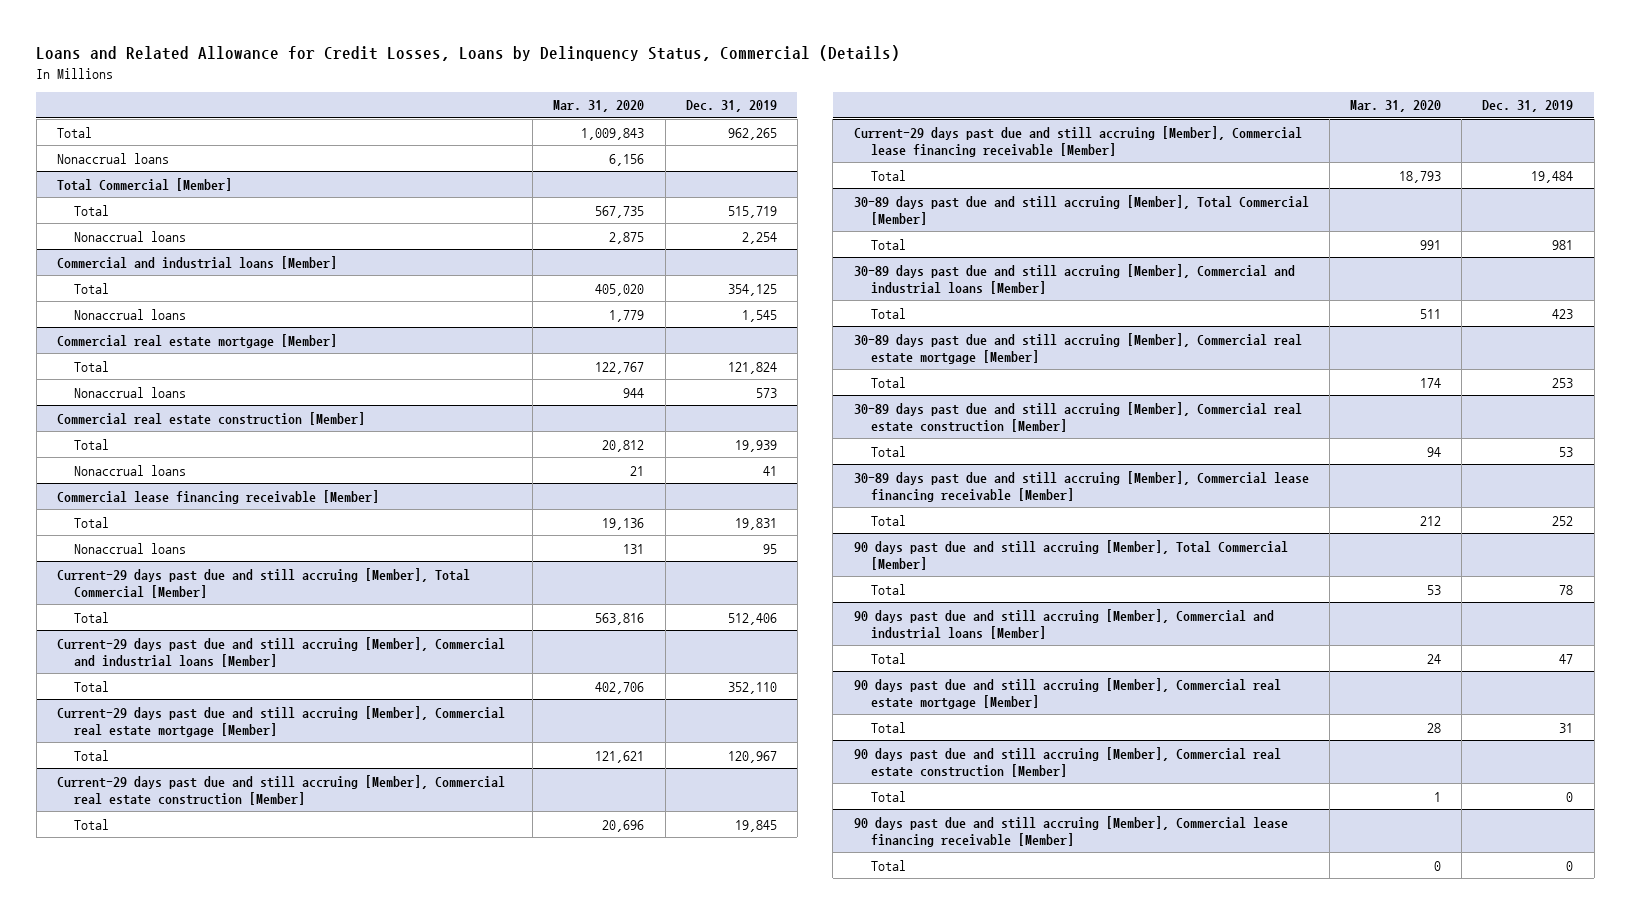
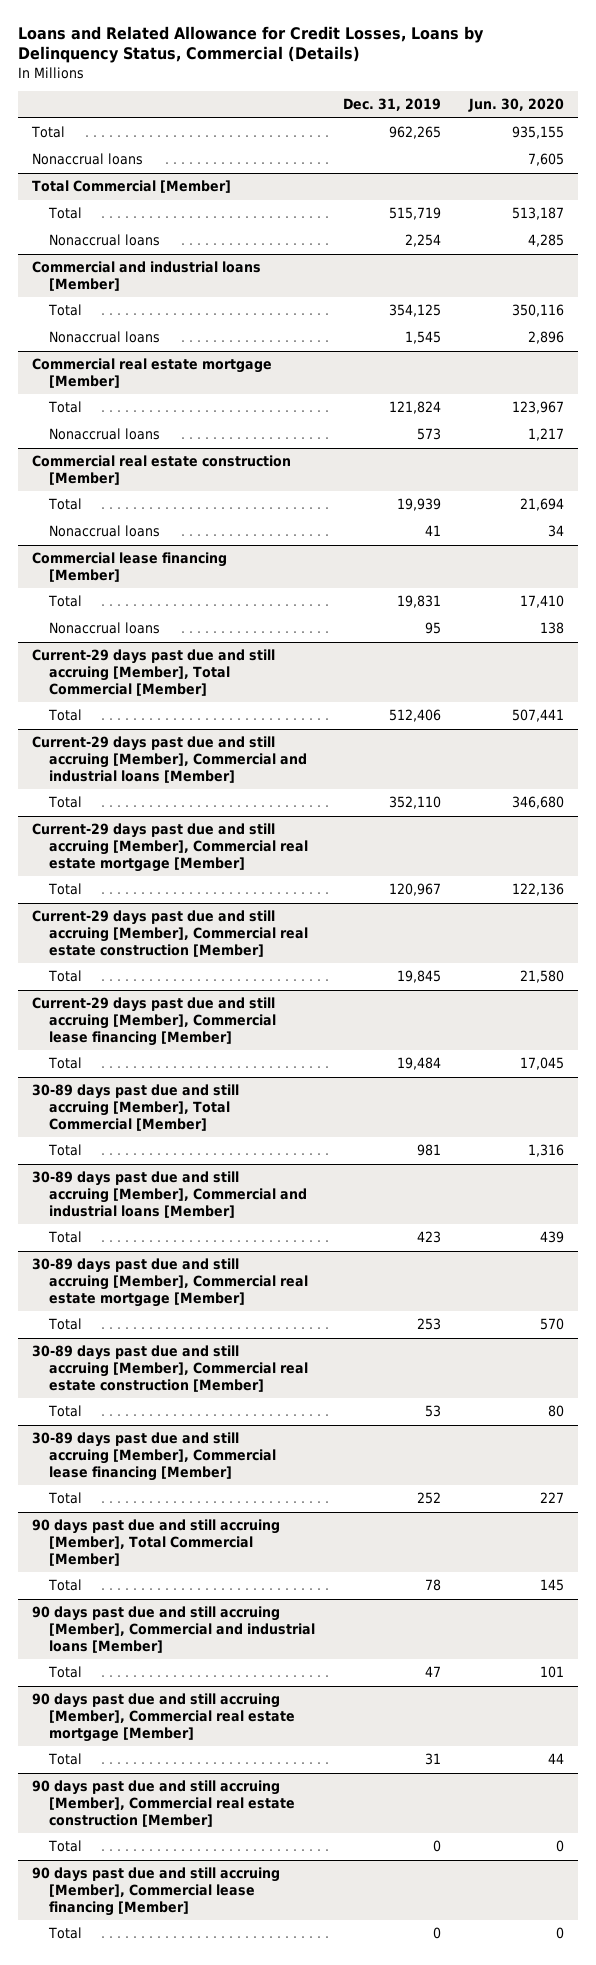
- | Mar. 31, 2020 | Dec. 31, 2019
+ | Dec. 31, 2019 | Jun. 30, 2020
- Commercial lease financing receivable [Member]
+ Commercial lease financing [Member]
- Current-29 days past due and still accruing [Member], Commercial lease financing receivable [Member]
+ Current-29 days past due and still accruing [Member], Commercial lease financing [Member]
- 30-89 days past due and still accruing [Member], Commercial lease financing receivable [Member]
+ 30-89 days past due and still accruing [Member], Commercial lease financing [Member]
- 90 days past due and still accruing [Member], Commercial lease financing receivable [Member]
+ 90 days past due and still accruing [Member], Commercial lease financing [Member]

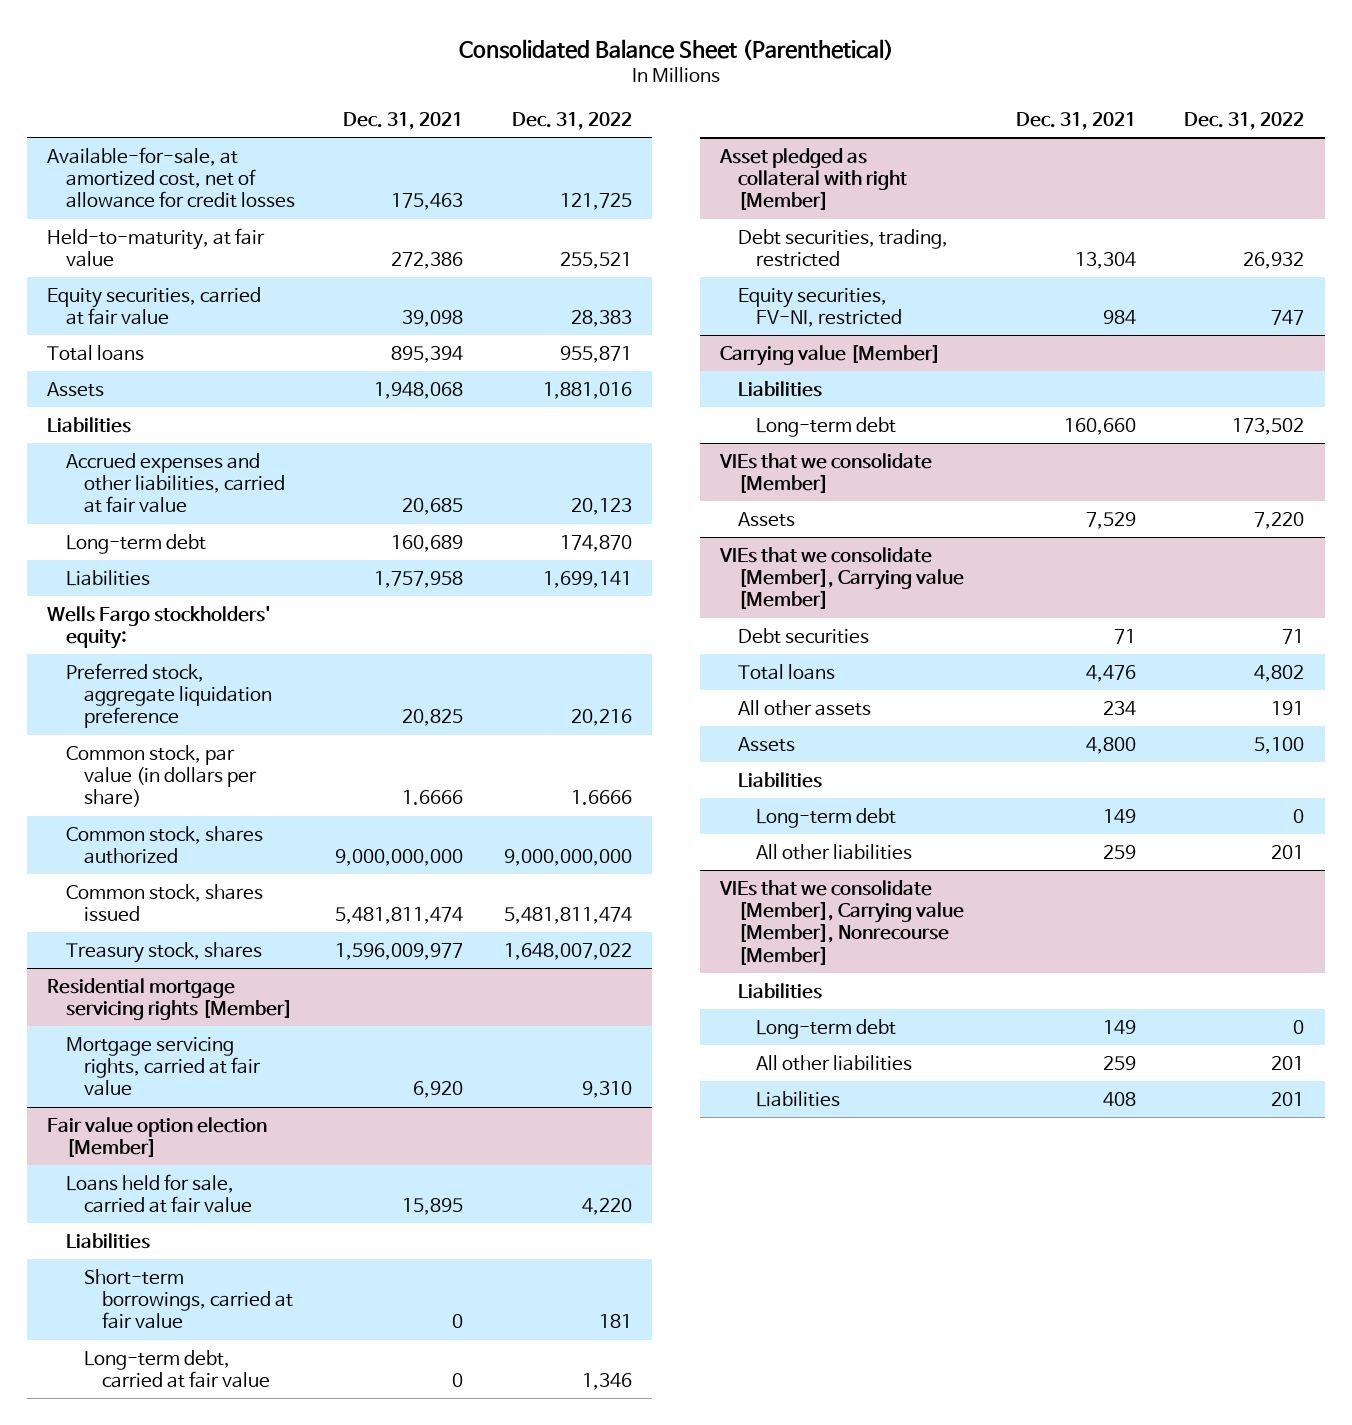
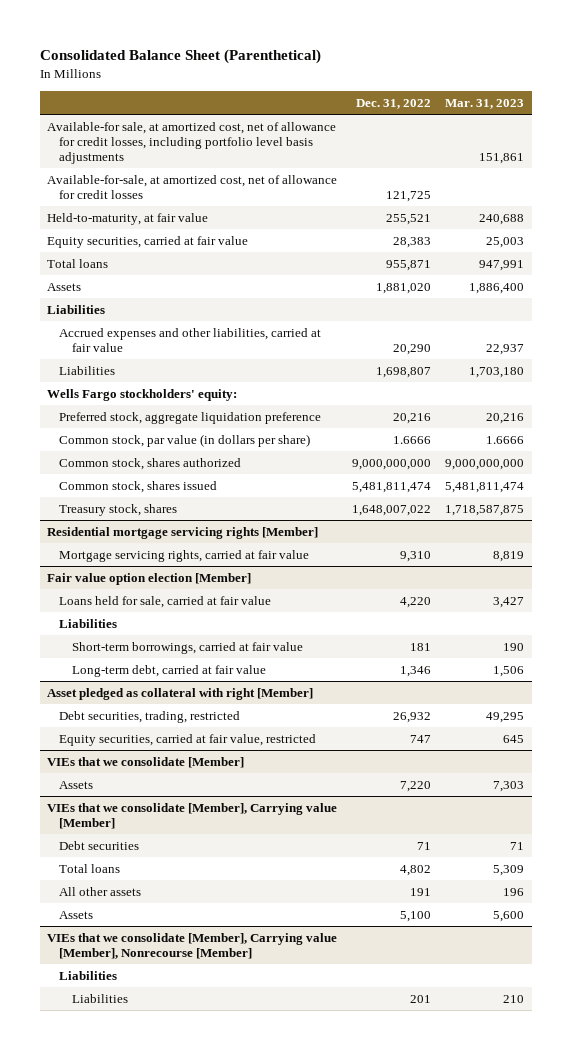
- | Dec. 31, 2021 | Dec. 31, 2022
+ | Dec. 31, 2022 | Mar. 31, 2023
+ Available-for sale, at amortized cost, net of allowance for credit losses, including portfolio level basis adjustments | | 151,861
- Assets | 1,948,068 | 1,881,016
+ Assets | 1,881,020 | 1,886,400
- Accrued expenses and other liabilities, carried at fair value | 20,685 | 20,123
- Long-term debt | 160,689 | 174,870
- Liabilities | 1,757,958 | 1,699,141
+ Accrued expenses and other liabilities, carried at fair value | 20,290 | 22,937
+ Liabilities | 1,698,807 | 1,703,180
@ Asset pledged as collateral with right [Member]
- Equity securities, FV-NI, restricted | 984 | 747
- Carrying value [Member]
- Liabilities
- Long-term debt | 160,660 | 173,502
@ Asset pledged as collateral with right [Member]
+ Equity securities, carried at fair value, restricted | 747 | 645
@ VIEs that we consolidate [Member], Carrying value [Member]
- Liabilities
- Long-term debt | 149 | 0
- All other liabilities | 259 | 201
@ VIEs that we consolidate [Member], Carrying value [Member], Nonrecourse [Member]
- Long-term debt | 149 | 0
- All other liabilities | 259 | 201

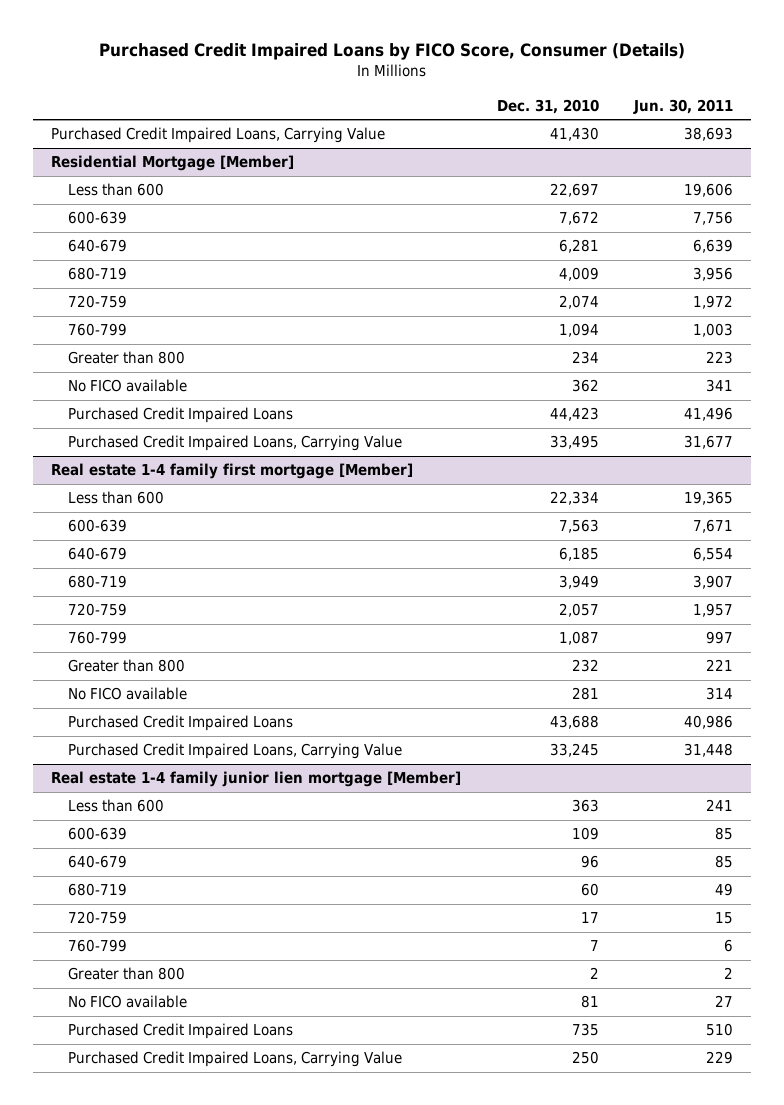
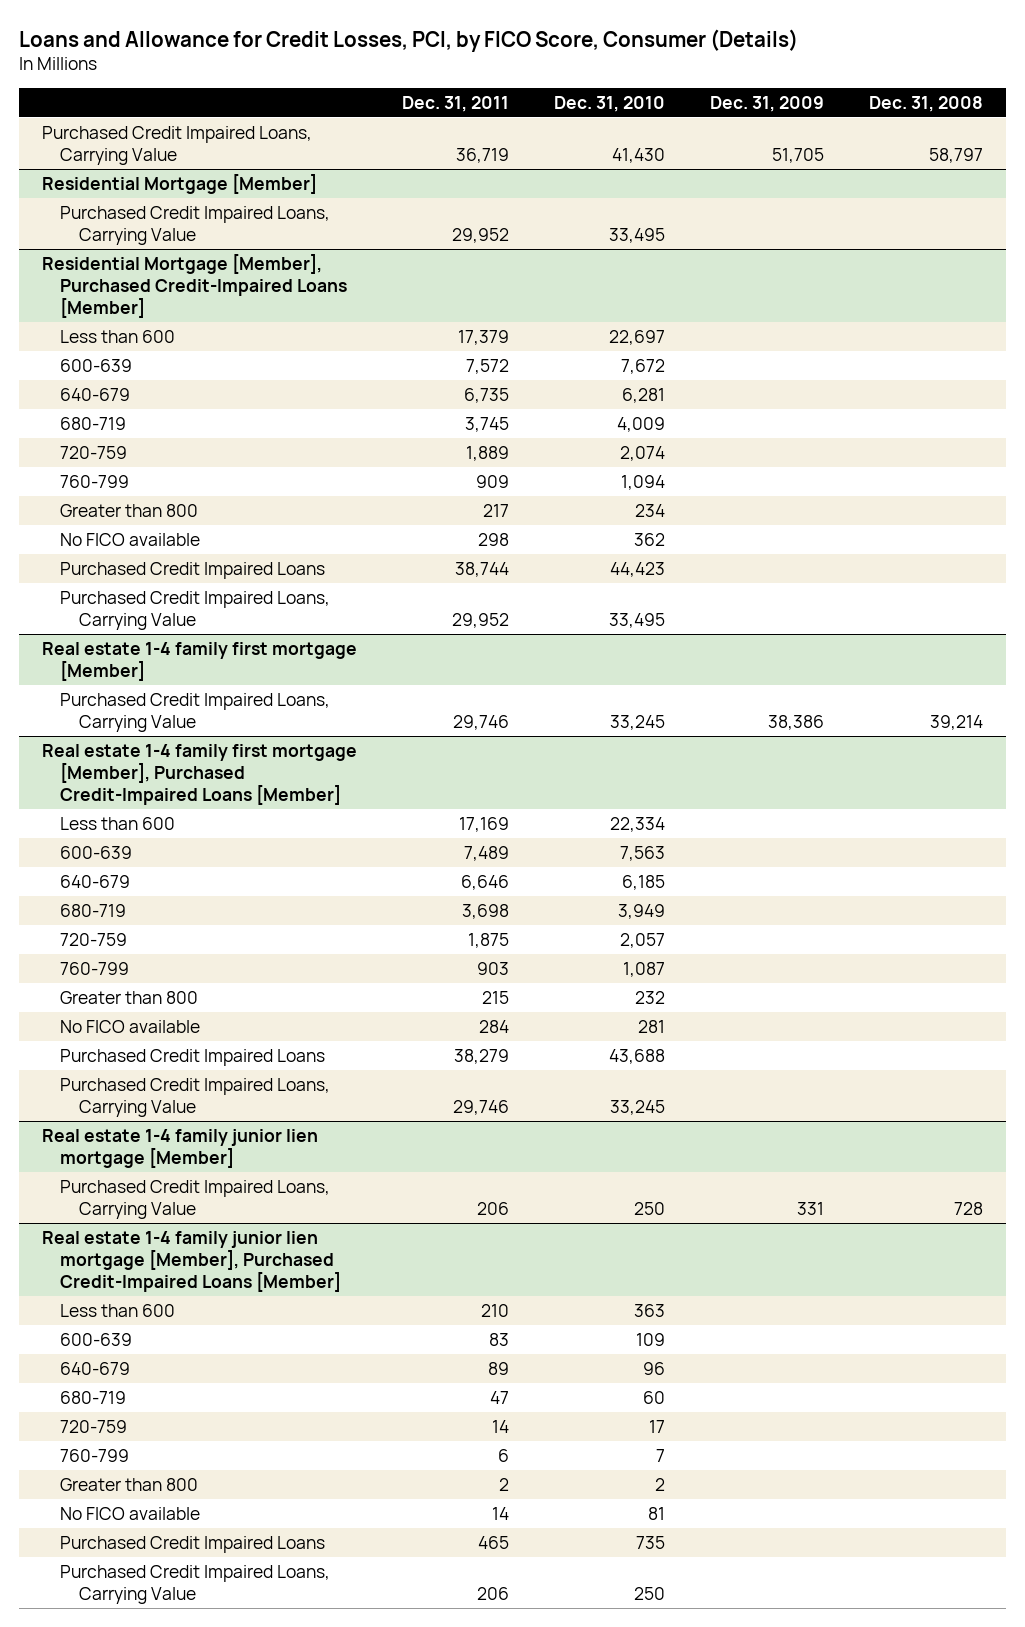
- Purchased Credit Impaired Loans by FICO Score, Consumer (Details)
+ Loans and Allowance for Credit Losses, PCI, by FICO Score, Consumer (Details)
- | Dec. 31, 2010 | Jun. 30, 2011
+ | Dec. 31, 2011 | Dec. 31, 2010 | Dec. 31, 2009 | Dec. 31, 2008
@ Residential Mortgage [Member]
+ Purchased Credit Impaired Loans, Carrying Value | 29,952 | 33,495 | |
+ Residential Mortgage [Member], Purchased Credit-Impaired Loans [Member]
@ Real estate 1-4 family first mortgage [Member]
+ Purchased Credit Impaired Loans, Carrying Value | 29,746 | 33,245 | 38,386 | 39,214
+ Real estate 1-4 family first mortgage [Member], Purchased Credit-Impaired Loans [Member]
@ Real estate 1-4 family junior lien mortgage [Member]
+ Purchased Credit Impaired Loans, Carrying Value | 206 | 250 | 331 | 728
+ Real estate 1-4 family junior lien mortgage [Member], Purchased Credit-Impaired Loans [Member]

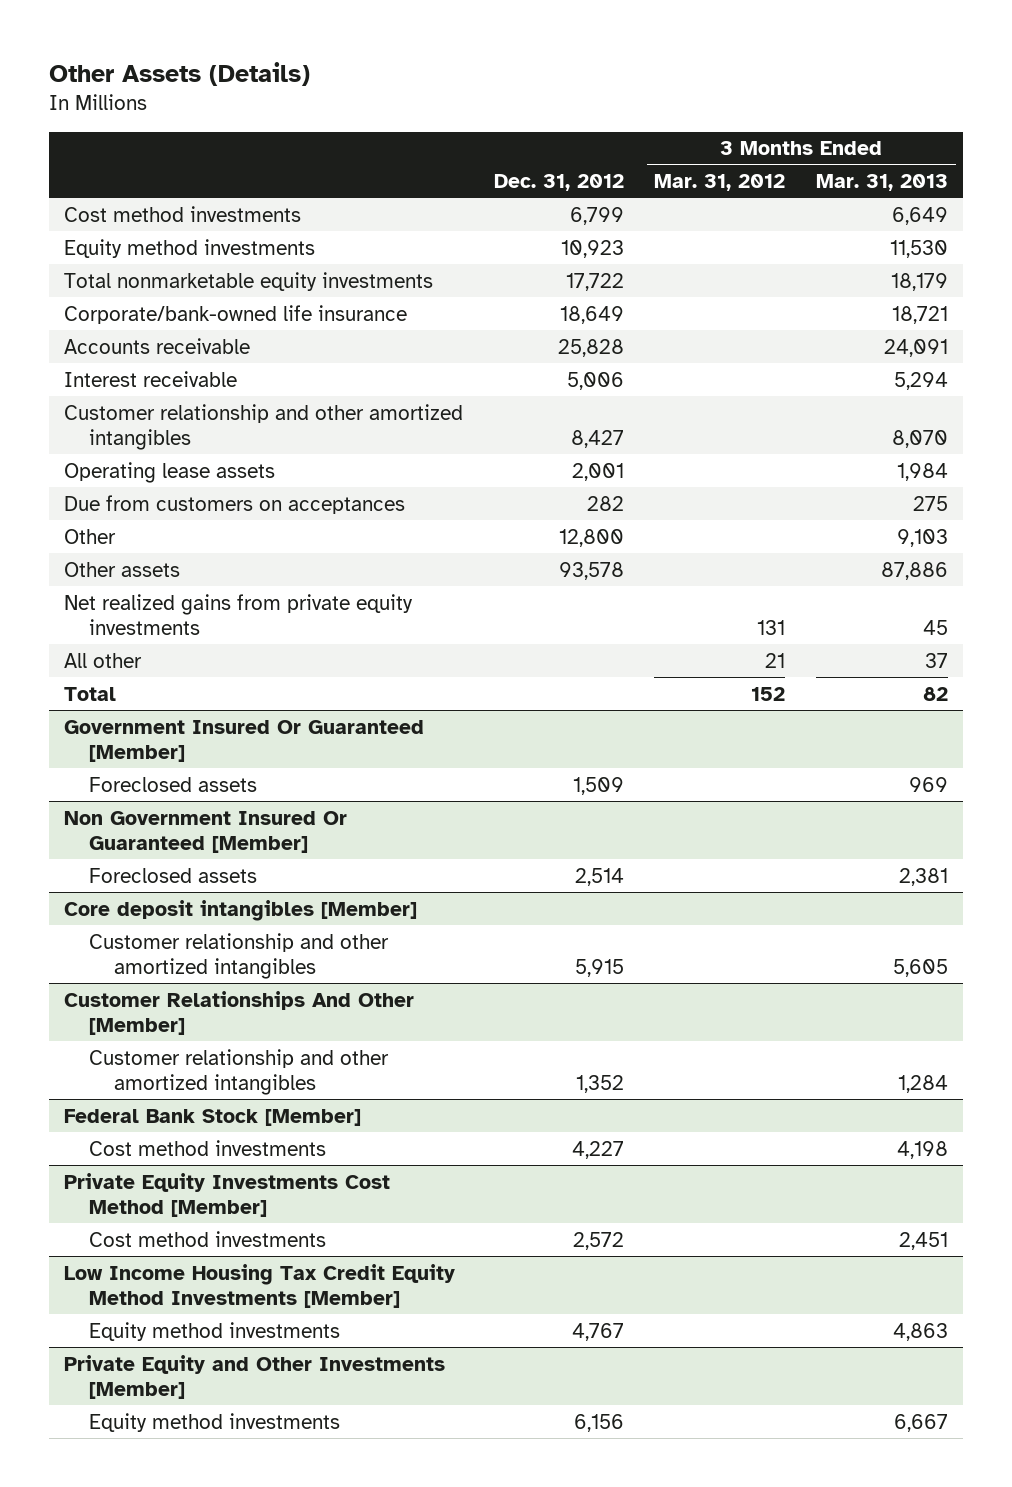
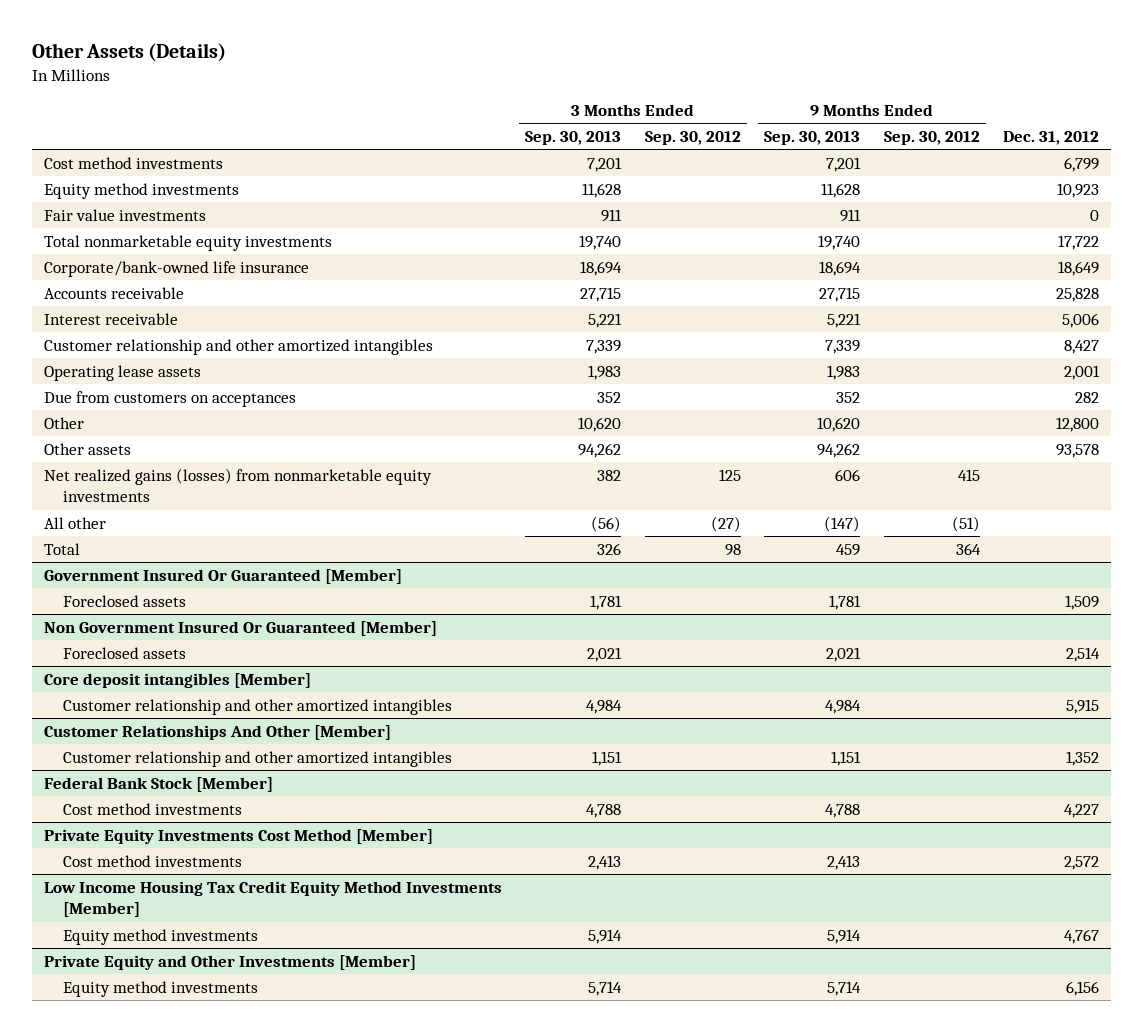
- | Dec. 31, 2012 | 3 Months Ended Mar. 31, 2012 | 3 Months Ended Mar. 31, 2013
+ | 3 Months Ended Sep. 30, 2013 | 3 Months Ended Sep. 30, 2012 | 9 Months Ended Sep. 30, 2013 | 9 Months Ended Sep. 30, 2012 | Dec. 31, 2012
+ Fair value investments | 911 | | 911 | | 0
- Net realized gains from private equity investments | | 131 | 45
+ Net realized gains (losses) from nonmarketable equity investments | 382 | 125 | 606 | 415 |

